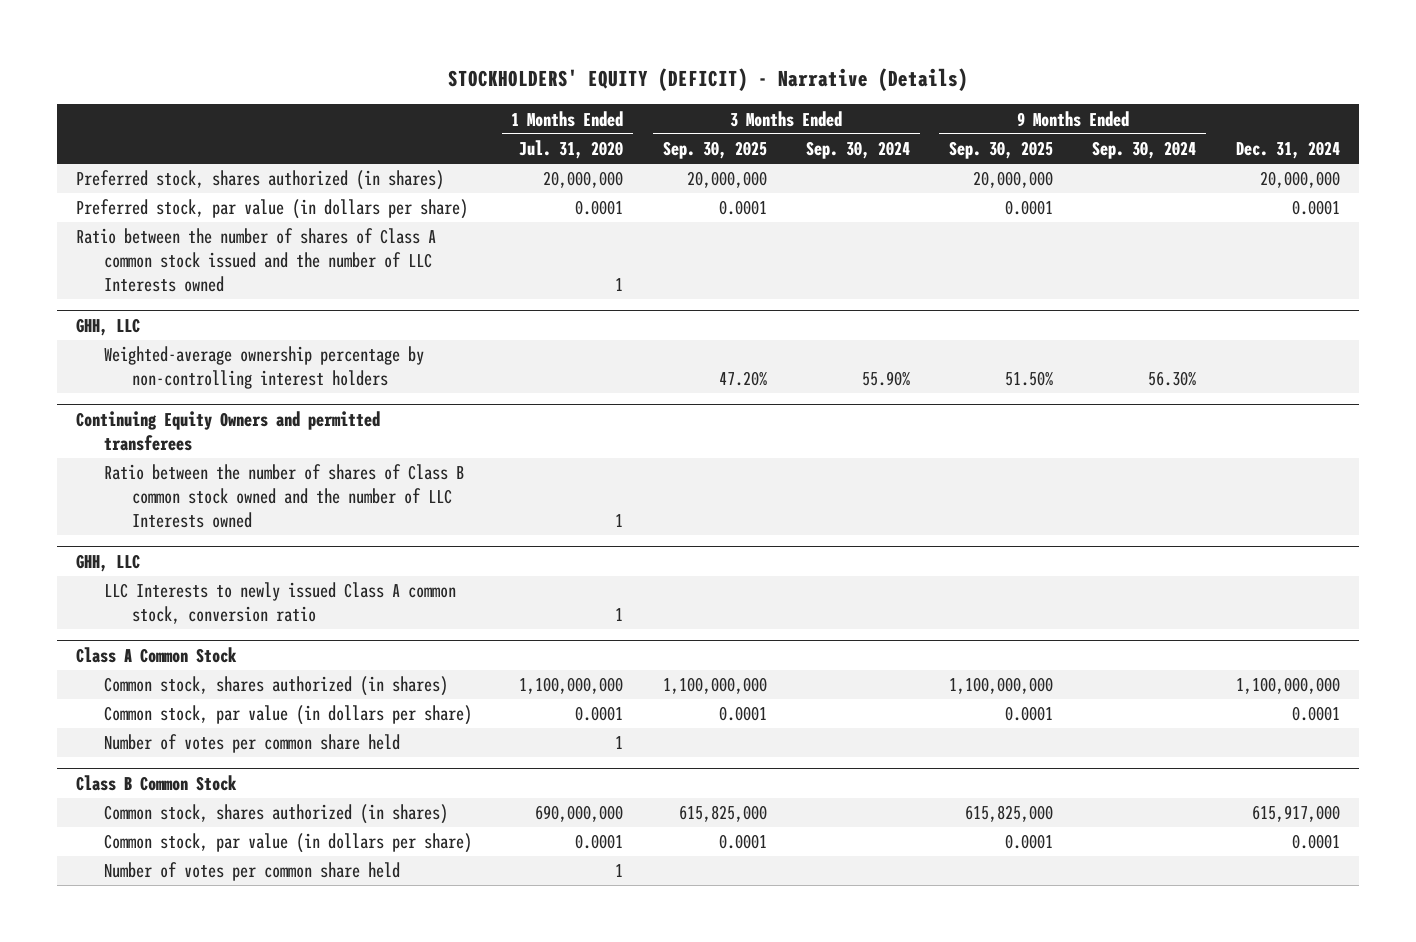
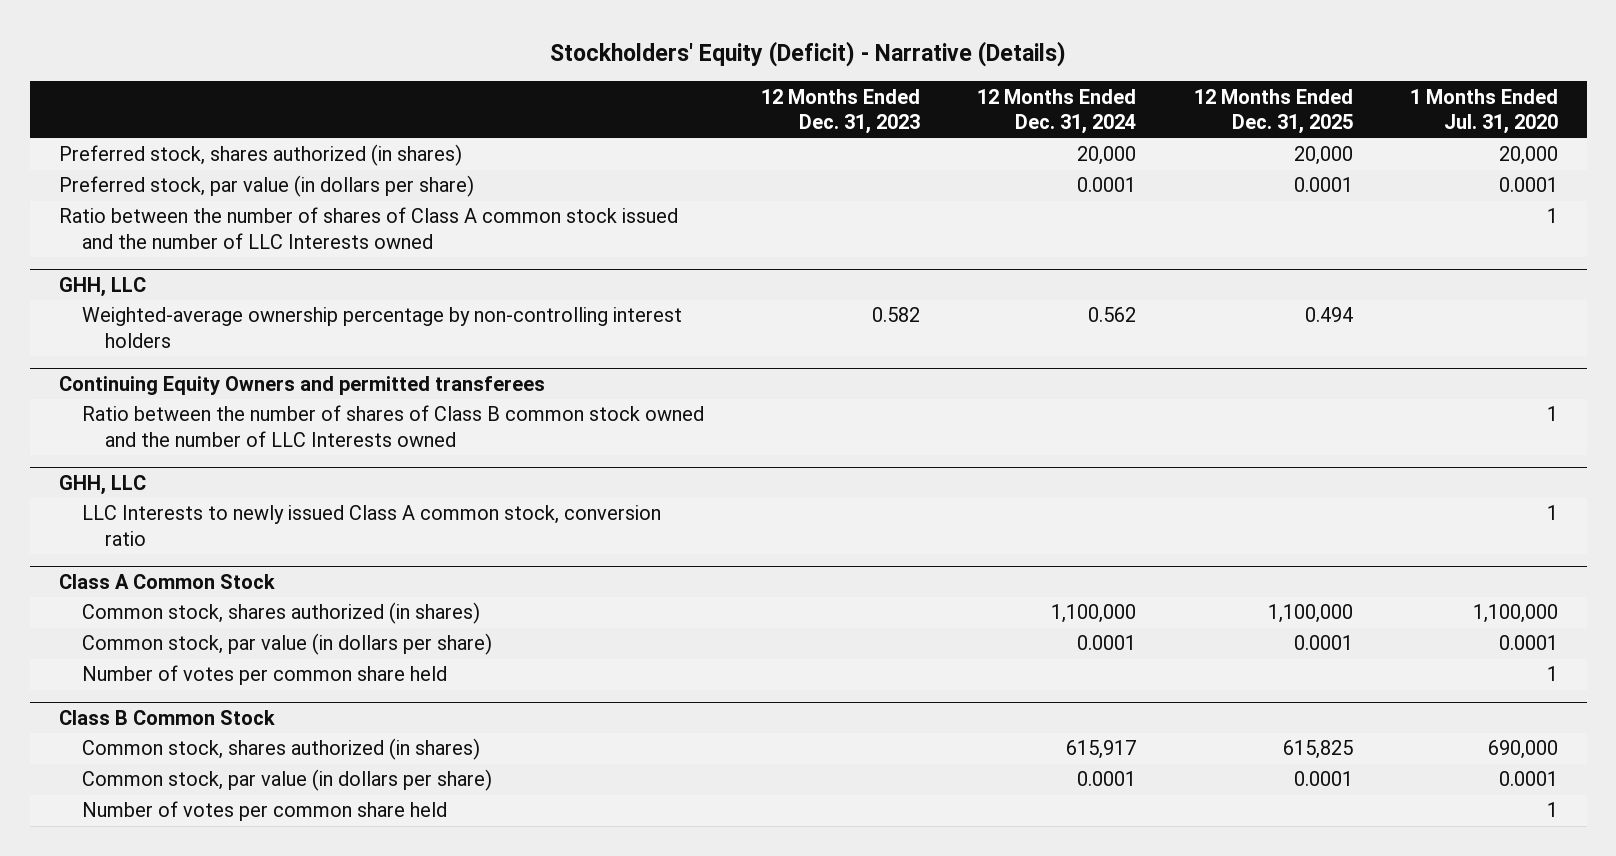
- STOCKHOLDERS' EQUITY (DEFICIT) - Narrative (Details)
+ Stockholders' Equity (Deficit) - Narrative (Details)
- | 1 Months Ended Jul. 31, 2020 | 3 Months Ended Sep. 30, 2025 | 3 Months Ended Sep. 30, 2024 | 9 Months Ended Sep. 30, 2025 | 9 Months Ended Sep. 30, 2024 | Dec. 31, 2024
+ | 12 Months Ended Dec. 31, 2023 | 12 Months Ended Dec. 31, 2024 | 12 Months Ended Dec. 31, 2025 | 1 Months Ended Jul. 31, 2020
- Preferred stock, shares authorized (in shares) | 20,000,000 | 20,000,000 | | 20,000,000 | | 20,000,000
+ Preferred stock, shares authorized (in shares) | | 20,000 | 20,000 | 20,000
@ Class A Common Stock
- Common stock, shares authorized (in shares) | 1,100,000,000 | 1,100,000,000 | | 1,100,000,000 | | 1,100,000,000
+ Common stock, shares authorized (in shares) | | 1,100,000 | 1,100,000 | 1,100,000
@ Class B Common Stock
- Common stock, shares authorized (in shares) | 690,000,000 | 615,825,000 | | 615,825,000 | | 615,917,000
+ Common stock, shares authorized (in shares) | | 615,917 | 615,825 | 690,000

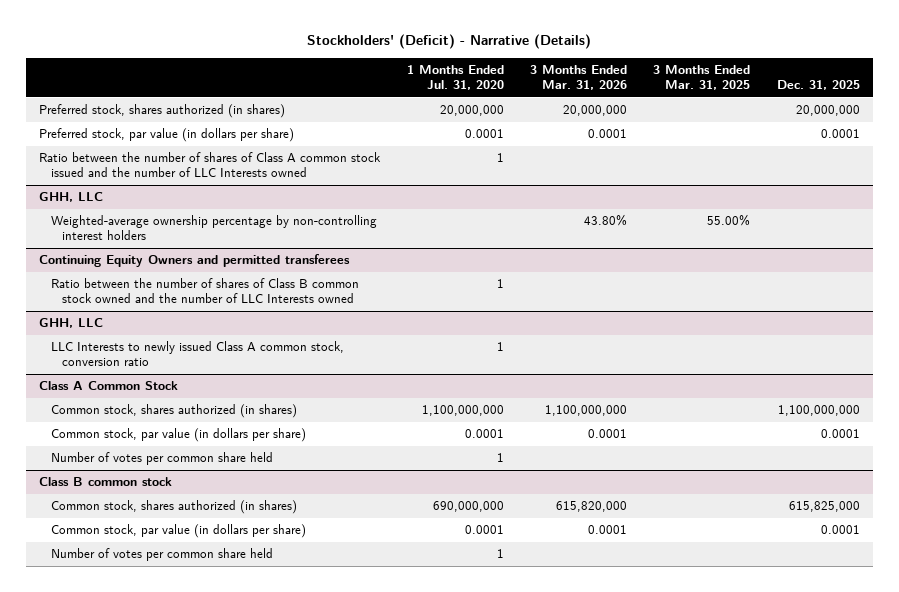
- Stockholders' Equity (Deficit) - Narrative (Details)
+ Stockholders' (Deficit) - Narrative (Details)
- | 12 Months Ended Dec. 31, 2023 | 12 Months Ended Dec. 31, 2024 | 12 Months Ended Dec. 31, 2025 | 1 Months Ended Jul. 31, 2020
+ | 1 Months Ended Jul. 31, 2020 | 3 Months Ended Mar. 31, 2026 | 3 Months Ended Mar. 31, 2025 | Dec. 31, 2025
- Preferred stock, shares authorized (in shares) | | 20,000 | 20,000 | 20,000
+ Preferred stock, shares authorized (in shares) | 20,000,000 | 20,000,000 | | 20,000,000
@ Class A Common Stock
- Common stock, shares authorized (in shares) | | 1,100,000 | 1,100,000 | 1,100,000
+ Common stock, shares authorized (in shares) | 1,100,000,000 | 1,100,000,000 | | 1,100,000,000
- Class B Common Stock
- Common stock, shares authorized (in shares) | | 615,917 | 615,825 | 690,000
+ Class B common stock
+ Common stock, shares authorized (in shares) | 690,000,000 | 615,820,000 | | 615,825,000

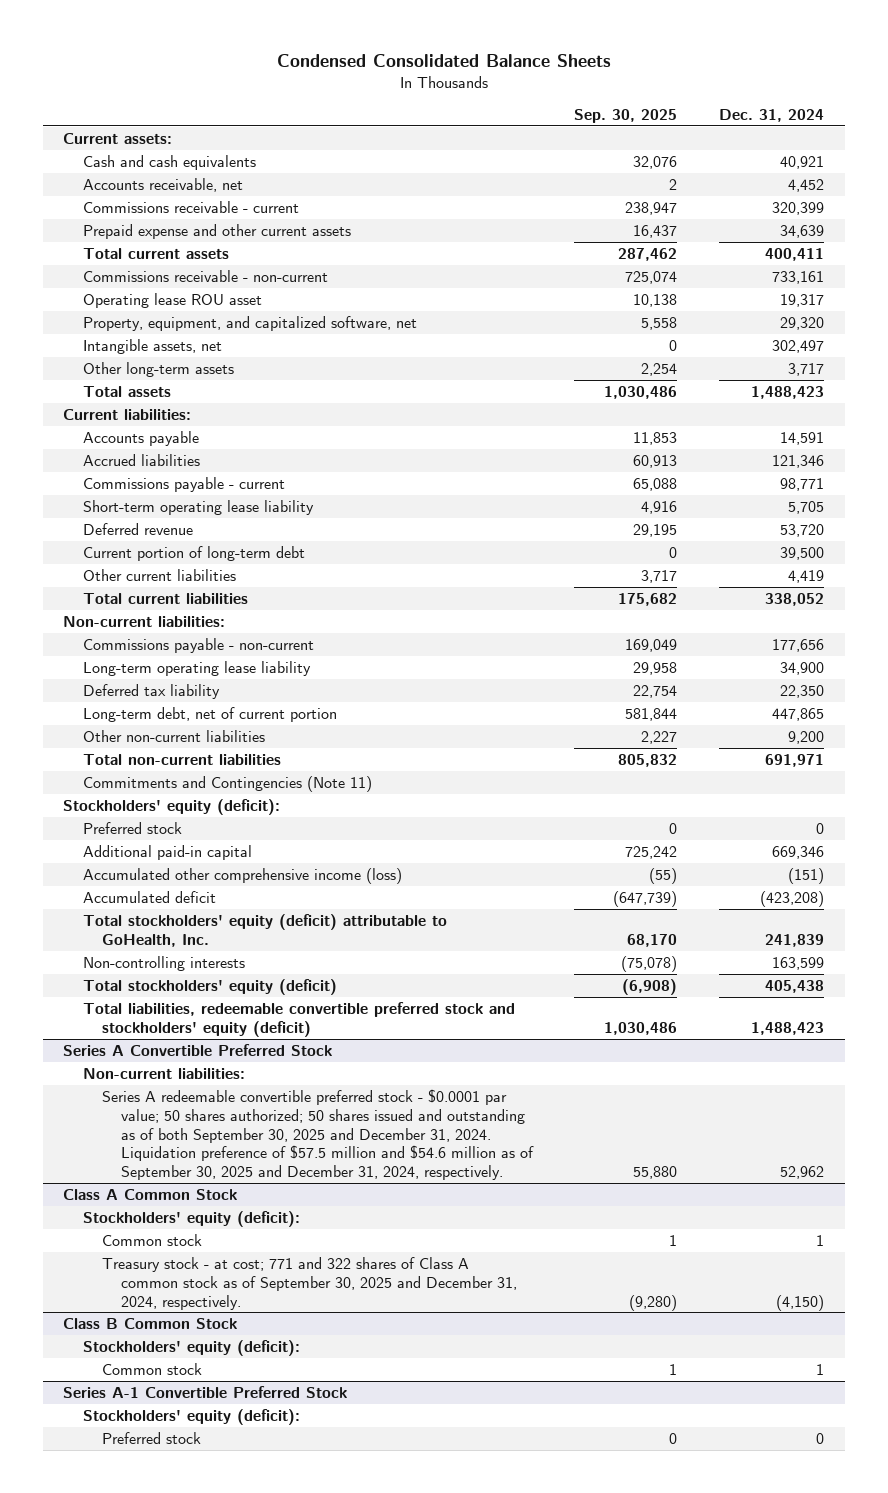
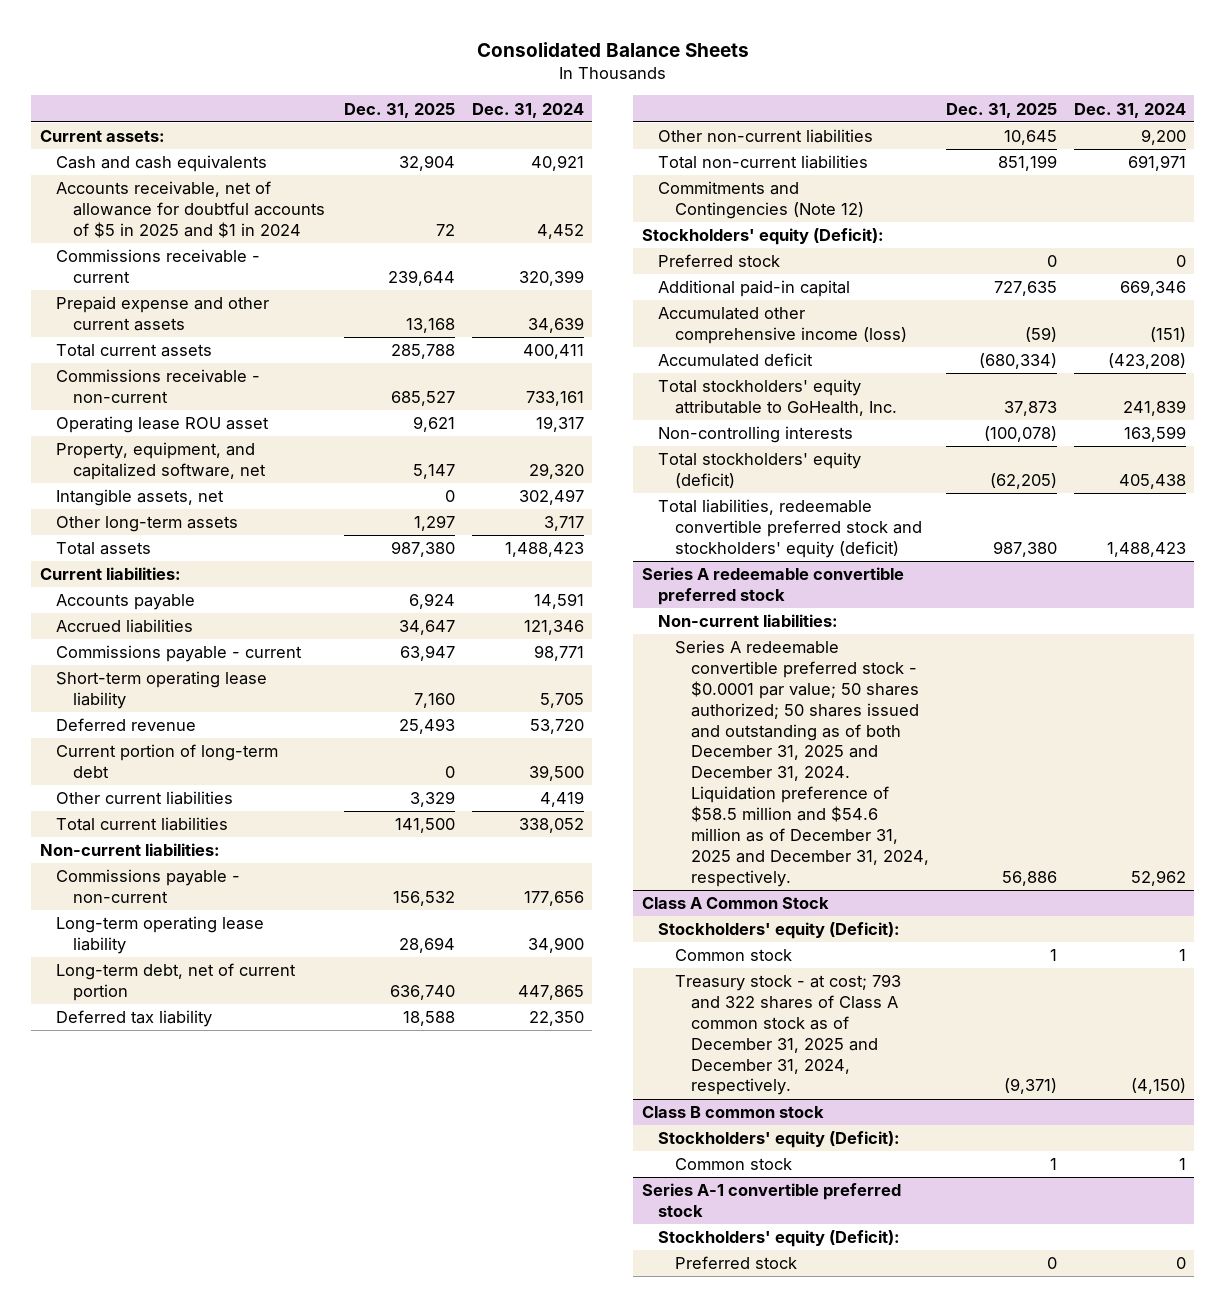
- Condensed Consolidated Balance Sheets
+ Consolidated Balance Sheets
- | Sep. 30, 2025 | Dec. 31, 2024
+ | Dec. 31, 2025 | Dec. 31, 2024
- Accounts receivable, net | 2 | 4,452
+ Accounts receivable, net of allowance for doubtful accounts of $5 in 2025 and $1 in 2024 | 72 | 4,452
moved down: Deferred tax liability | 18,588 | 22,350
- Commitments and Contingencies (Note 11)
- Stockholders' equity (deficit):
+ Commitments and Contingencies (Note 12)
+ Stockholders' equity (Deficit):
- Total stockholders' equity (deficit) attributable to GoHealth, Inc. | 68,170 | 241,839
+ Total stockholders' equity attributable to GoHealth, Inc. | 37,873 | 241,839
- Series A Convertible Preferred Stock
+ Series A redeemable convertible preferred stock
- Series A redeemable convertible preferred stock - $0.0001 par value; 50 shares authorized; 50 shares issued and outstanding as of both September 30, 2025 and December 31, 2024. Liquidation preference of $57.5 million and $54.6 million as of September 30, 2025 and December 31, 2024, respectively. | 55,880 | 52,962
+ Series A redeemable convertible preferred stock - $0.0001 par value; 50 shares authorized; 50 shares issued and outstanding as of both December 31, 2025 and December 31, 2024. Liquidation preference of $58.5 million and $54.6 million as of December 31, 2025 and December 31, 2024, respectively. | 56,886 | 52,962
@ Class A Common Stock
- Stockholders' equity (deficit):
+ Stockholders' equity (Deficit):
- Treasury stock - at cost; 771 and 322 shares of Class A common stock as of September 30, 2025 and December 31, 2024, respectively. | (9,280) | (4,150)
- Class B Common Stock
- Stockholders' equity (deficit):
@ Class A Common Stock
+ Treasury stock - at cost; 793 and 322 shares of Class A common stock as of December 31, 2025 and December 31, 2024, respectively. | (9,371) | (4,150)
+ Class B common stock
+ Stockholders' equity (Deficit):
- Series A-1 Convertible Preferred Stock
- Stockholders' equity (deficit):
+ Series A-1 convertible preferred stock
+ Stockholders' equity (Deficit):

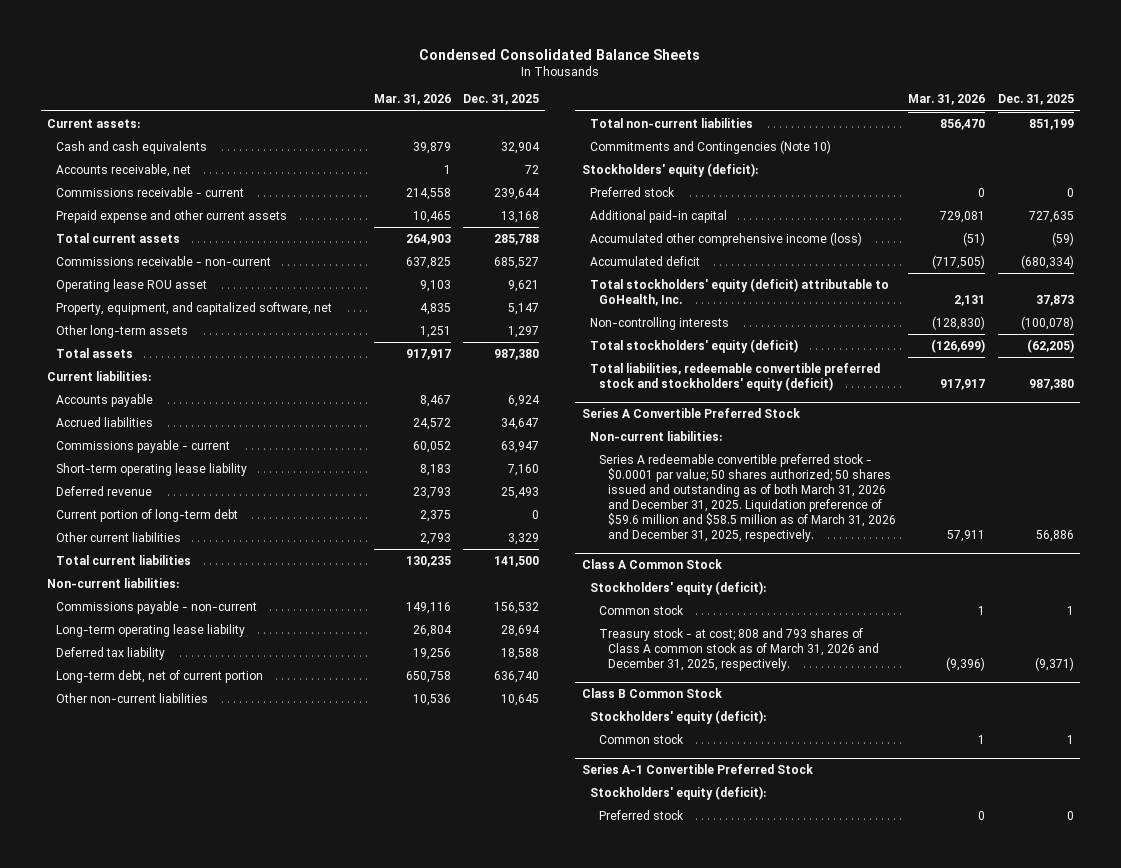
- Consolidated Balance Sheets
+ Condensed Consolidated Balance Sheets
- | Dec. 31, 2025 | Dec. 31, 2024
+ | Mar. 31, 2026 | Dec. 31, 2025
- Accounts receivable, net of allowance for doubtful accounts of $5 in 2025 and $1 in 2024 | 72 | 4,452
+ Accounts receivable, net | 1 | 72
- Intangible assets, net | 0 | 302,497
moved down: Long-term debt, net of current portion | 650,758 | 636,740
- Commitments and Contingencies (Note 12)
- Stockholders' equity (Deficit):
+ Commitments and Contingencies (Note 10)
+ Stockholders' equity (deficit):
- Total stockholders' equity attributable to GoHealth, Inc. | 37,873 | 241,839
+ Total stockholders' equity (deficit) attributable to GoHealth, Inc. | 2,131 | 37,873
- Series A redeemable convertible preferred stock
+ Series A Convertible Preferred Stock
- Series A redeemable convertible preferred stock - $0.0001 par value; 50 shares authorized; 50 shares issued and outstanding as of both December 31, 2025 and December 31, 2024. Liquidation preference of $58.5 million and $54.6 million as of December 31, 2025 and December 31, 2024, respectively. | 56,886 | 52,962
+ Series A redeemable convertible preferred stock - $0.0001 par value; 50 shares authorized; 50 shares issued and outstanding as of both March 31, 2026 and December 31, 2025. Liquidation preference of $59.6 million and $58.5 million as of March 31, 2026 and December 31, 2025, respectively. | 57,911 | 56,886
@ Class A Common Stock
- Stockholders' equity (Deficit):
+ Stockholders' equity (deficit):
- Treasury stock - at cost; 793 and 322 shares of Class A common stock as of December 31, 2025 and December 31, 2024, respectively. | (9,371) | (4,150)
- Class B common stock
- Stockholders' equity (Deficit):
@ Class A Common Stock
+ Treasury stock - at cost; 808 and 793 shares of Class A common stock as of March 31, 2026 and December 31, 2025, respectively. | (9,396) | (9,371)
+ Class B Common Stock
+ Stockholders' equity (deficit):
- Series A-1 convertible preferred stock
- Stockholders' equity (Deficit):
+ Series A-1 Convertible Preferred Stock
+ Stockholders' equity (deficit):

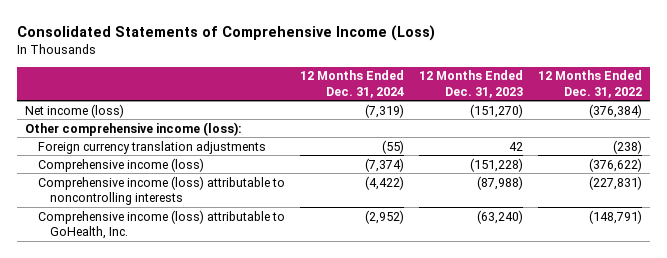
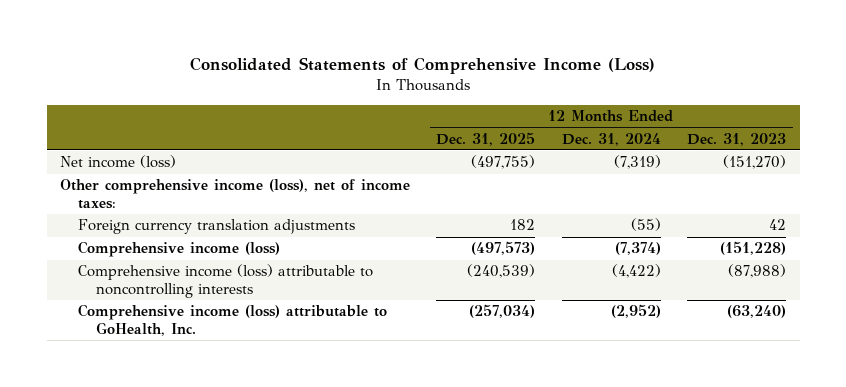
- | 12 Months Ended Dec. 31, 2024 | 12 Months Ended Dec. 31, 2023 | 12 Months Ended Dec. 31, 2022
+ | 12 Months Ended Dec. 31, 2025 | 12 Months Ended Dec. 31, 2024 | 12 Months Ended Dec. 31, 2023
- Other comprehensive income (loss):
+ Other comprehensive income (loss), net of income taxes:

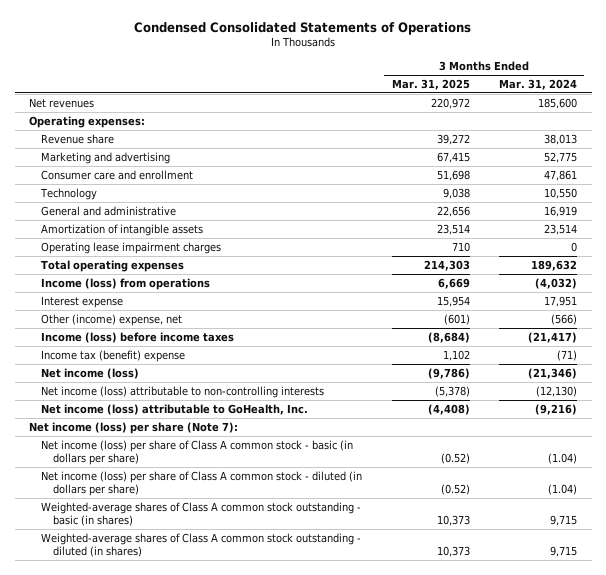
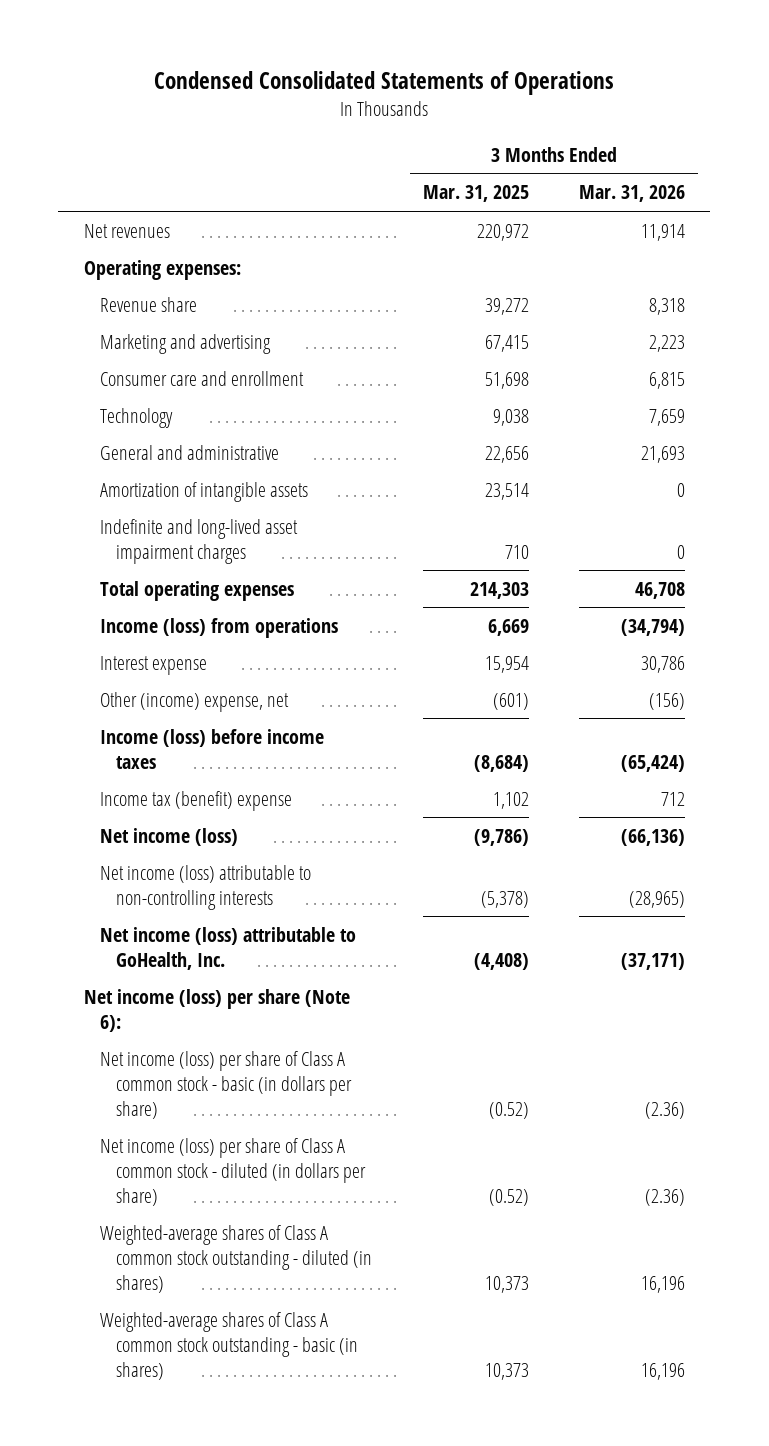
- | 3 Months Ended Mar. 31, 2025 | 3 Months Ended Mar. 31, 2024
+ | 3 Months Ended Mar. 31, 2025 | 3 Months Ended Mar. 31, 2026
- Operating lease impairment charges | 710 | 0
+ Indefinite and long-lived asset impairment charges | 710 | 0
- Net income (loss) per share (Note 7):
+ Net income (loss) per share (Note 6):
moved down: Weighted-average shares of Class A common stock outstanding - basic (in shares) | 10,373 | 16,196

